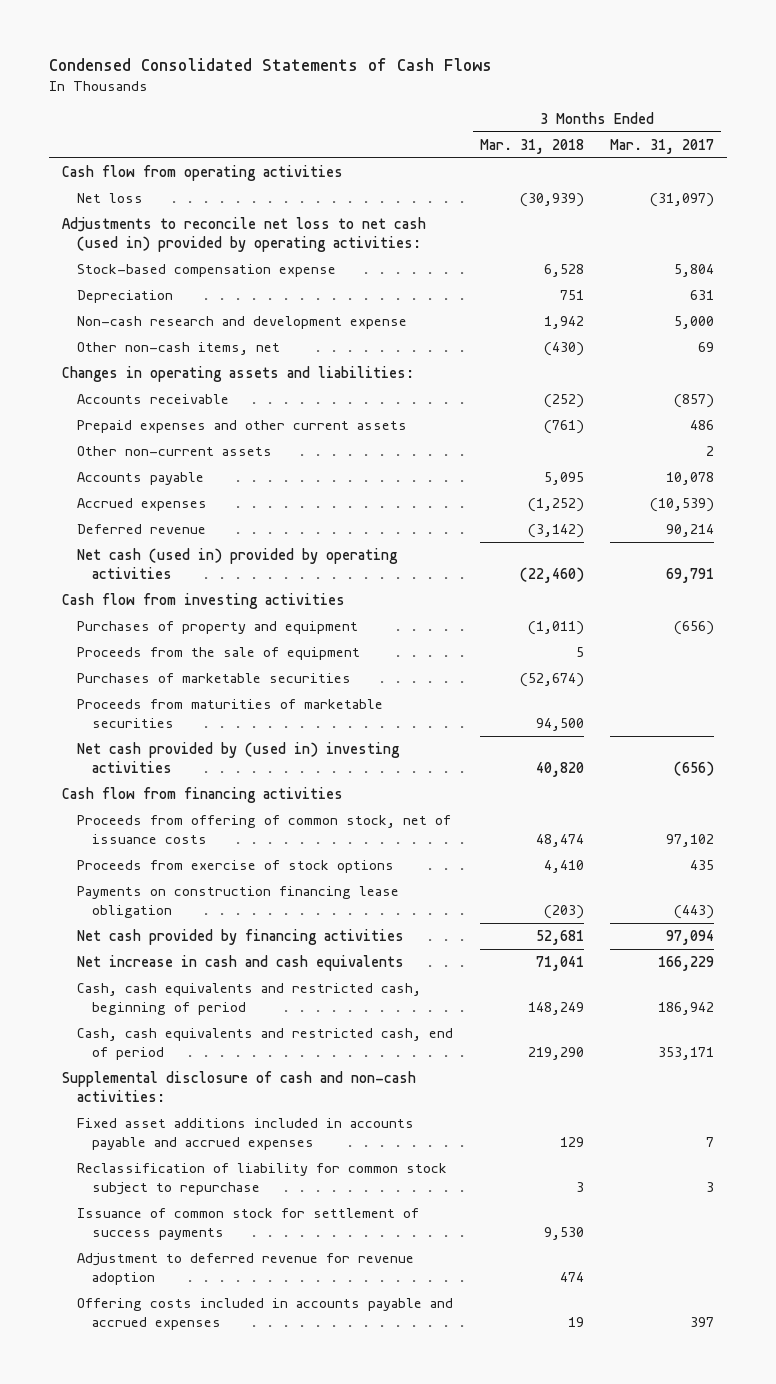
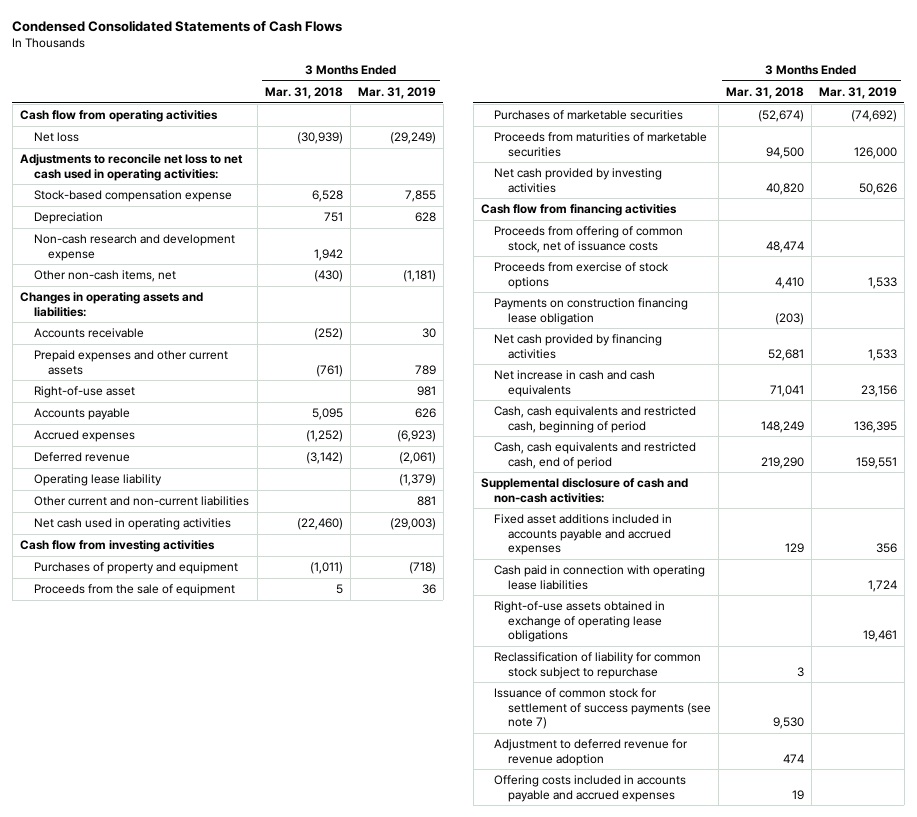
- | 3 Months Ended Mar. 31, 2018 | 3 Months Ended Mar. 31, 2017
+ | 3 Months Ended Mar. 31, 2018 | 3 Months Ended Mar. 31, 2019
- Adjustments to reconcile net loss to net cash (used in) provided by operating activities:
+ Adjustments to reconcile net loss to net cash used in operating activities:
- Other non-current assets | | 2
+ Right-of-use asset | | 981
- Net cash (used in) provided by operating activities | (22,460) | 69,791
+ Operating lease liability | | (1,379)
+ Other current and non-current liabilities | | 881
+ Net cash used in operating activities | (22,460) | (29,003)
- Net cash provided by (used in) investing activities | 40,820 | (656)
+ Net cash provided by investing activities | 40,820 | 50,626
+ Cash paid in connection with operating lease liabilities | | 1,724
+ Right-of-use assets obtained in exchange of operating lease obligations | | 19,461
- Issuance of common stock for settlement of success payments | 9,530 |
+ Issuance of common stock for settlement of success payments (see note 7) | 9,530 |

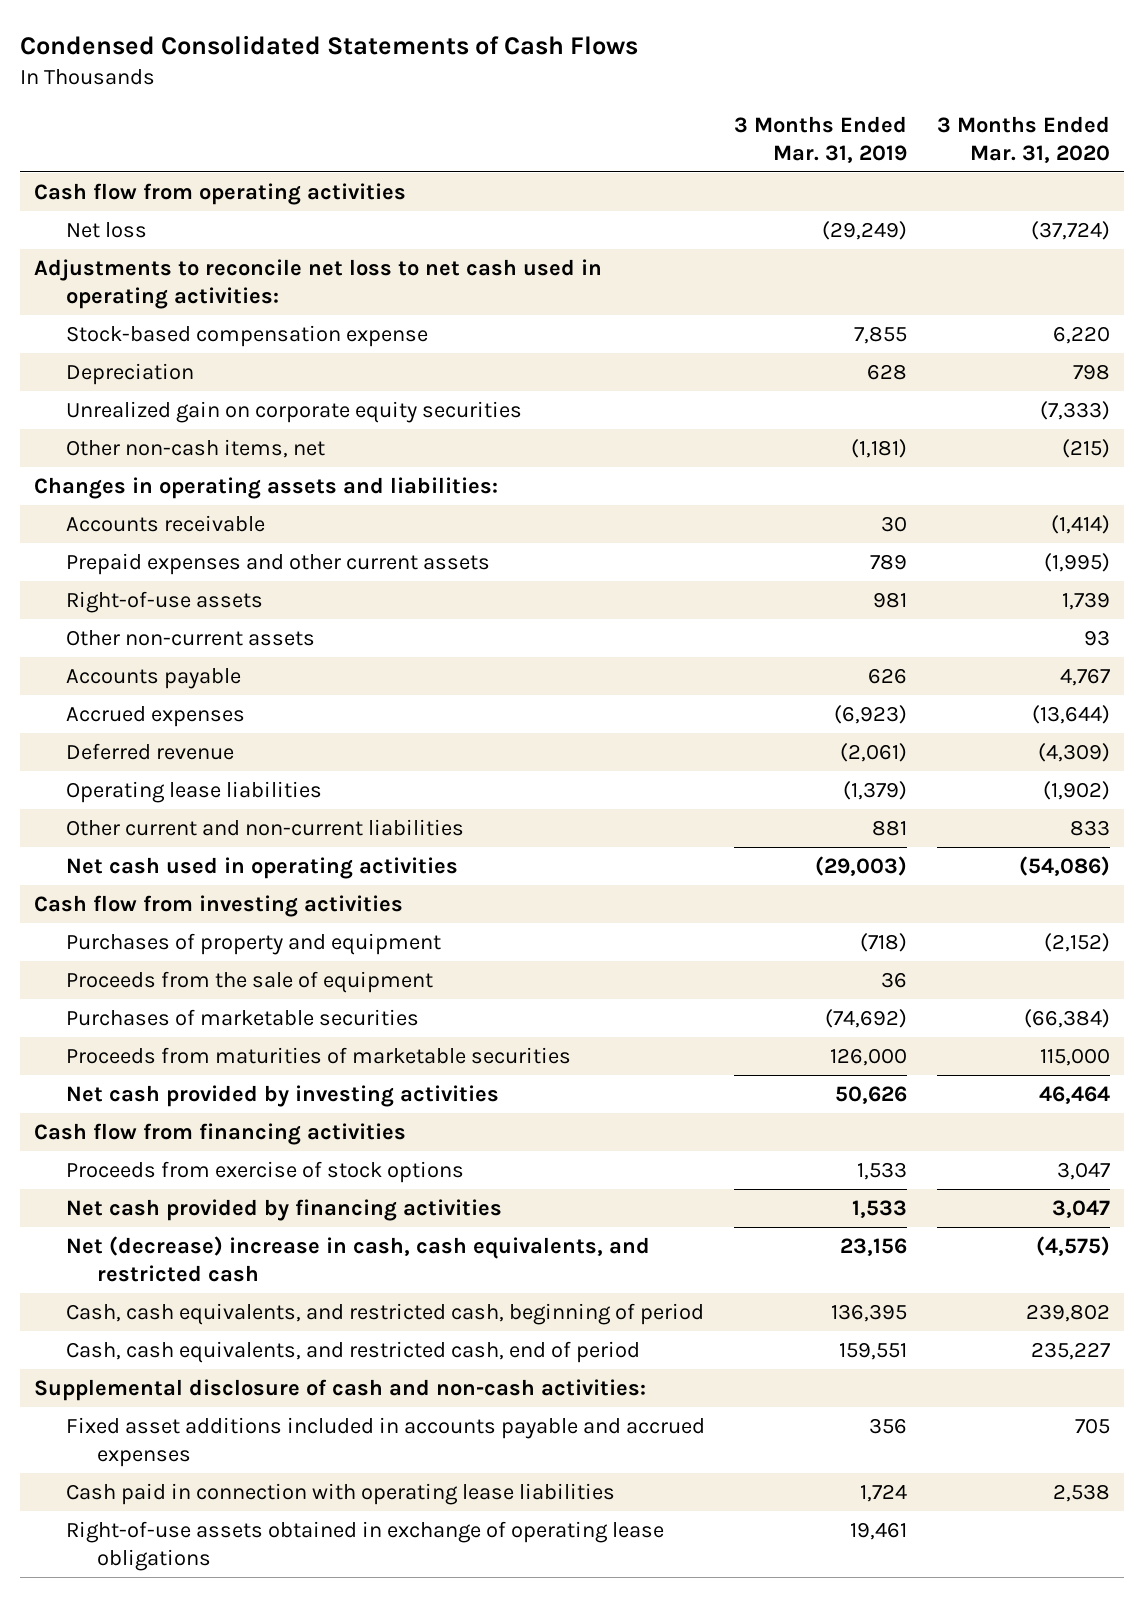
- | 3 Months Ended Mar. 31, 2018 | 3 Months Ended Mar. 31, 2019
+ | 3 Months Ended Mar. 31, 2019 | 3 Months Ended Mar. 31, 2020
- Non-cash research and development expense | 1,942 |
+ Unrealized gain on corporate equity securities | | (7,333)
- Right-of-use asset | | 981
+ Right-of-use assets | 981 | 1,739
+ Other non-current assets | | 93
- Operating lease liability | | (1,379)
+ Operating lease liabilities | (1,379) | (1,902)
- Proceeds from offering of common stock, net of issuance costs | 48,474 |
- Payments on construction financing lease obligation | (203) |
- Net increase in cash and cash equivalents | 71,041 | 23,156
- Cash, cash equivalents and restricted cash, beginning of period | 148,249 | 136,395
- Cash, cash equivalents and restricted cash, end of period | 219,290 | 159,551
+ Net (decrease) increase in cash, cash equivalents, and restricted cash | 23,156 | (4,575)
+ Cash, cash equivalents, and restricted cash, beginning of period | 136,395 | 239,802
+ Cash, cash equivalents, and restricted cash, end of period | 159,551 | 235,227
- Reclassification of liability for common stock subject to repurchase | 3 |
- Issuance of common stock for settlement of success payments (see note 7) | 9,530 |
- Adjustment to deferred revenue for revenue adoption | 474 |
- Offering costs included in accounts payable and accrued expenses | 19 |

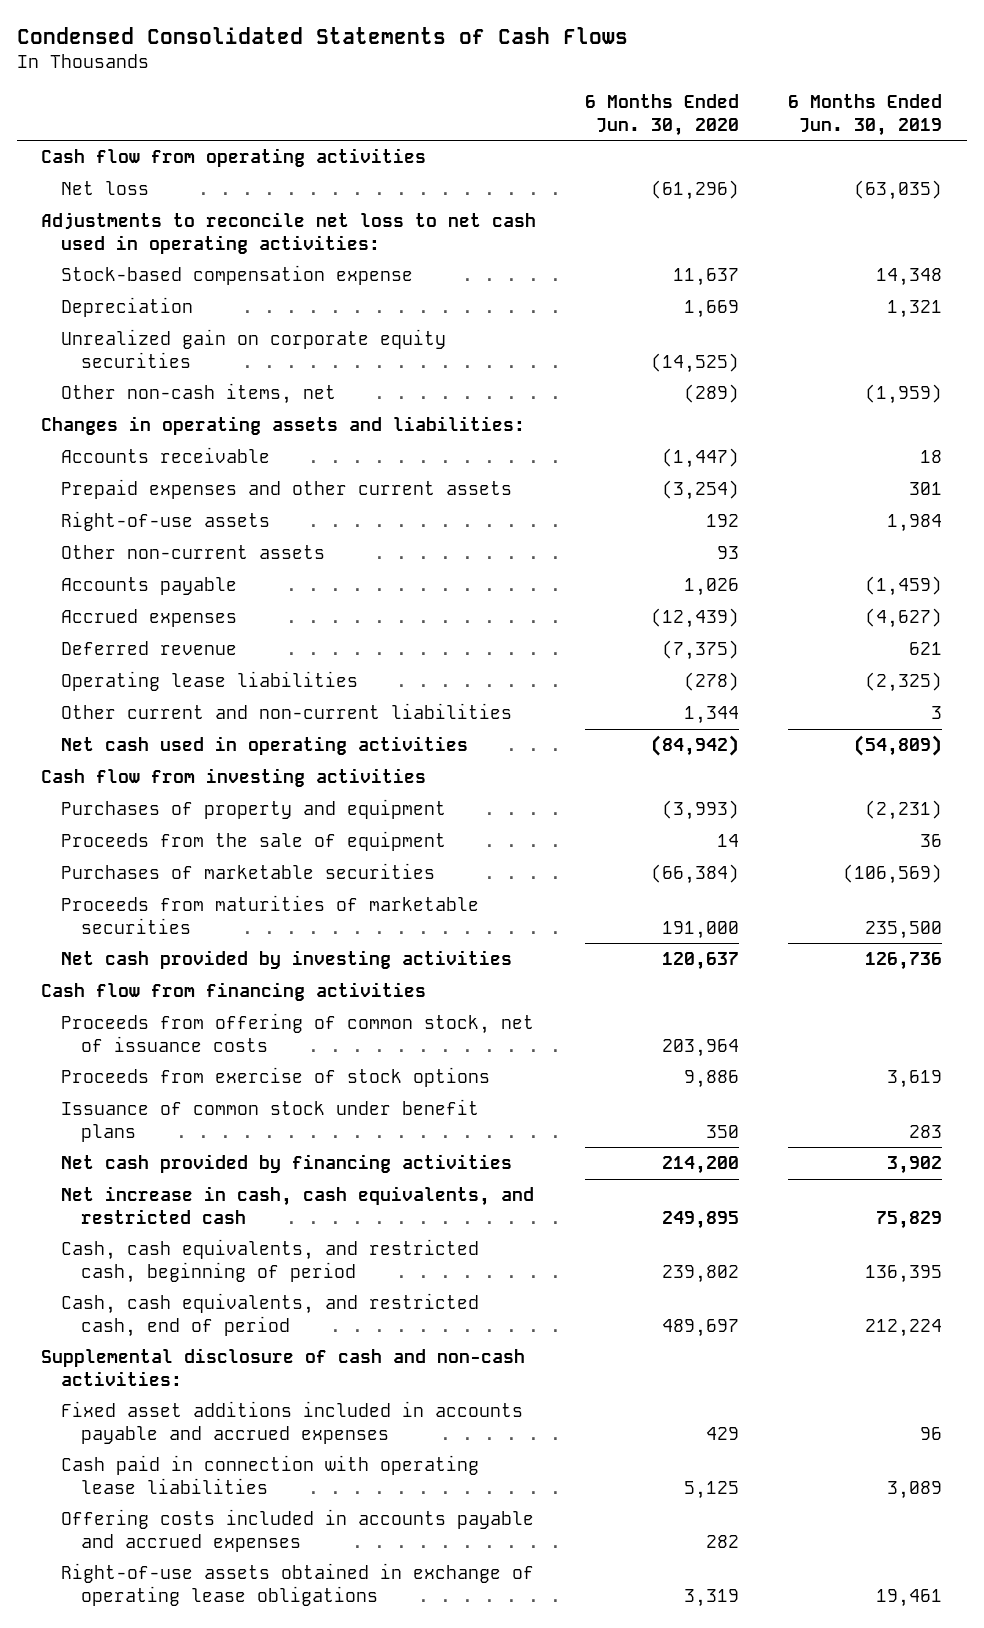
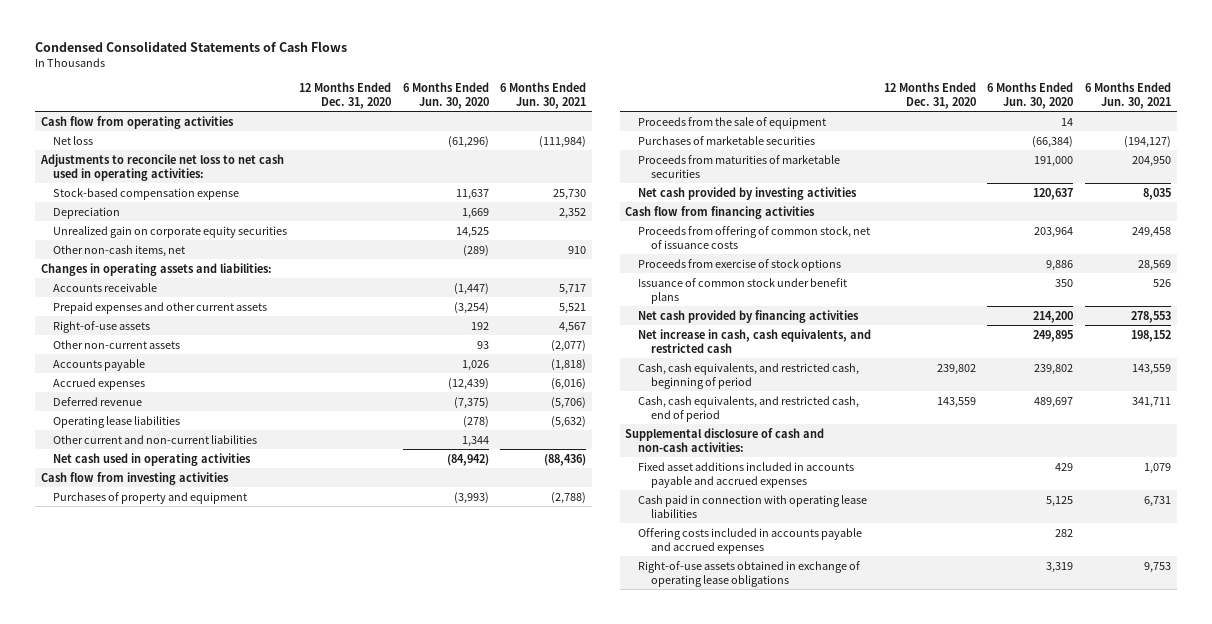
- | 6 Months Ended Jun. 30, 2020 | 6 Months Ended Jun. 30, 2019
+ | 12 Months Ended Dec. 31, 2020 | 6 Months Ended Jun. 30, 2020 | 6 Months Ended Jun. 30, 2021
- Unrealized gain on corporate equity securities | (14,525) |
+ Unrealized gain on corporate equity securities | | 14,525 |

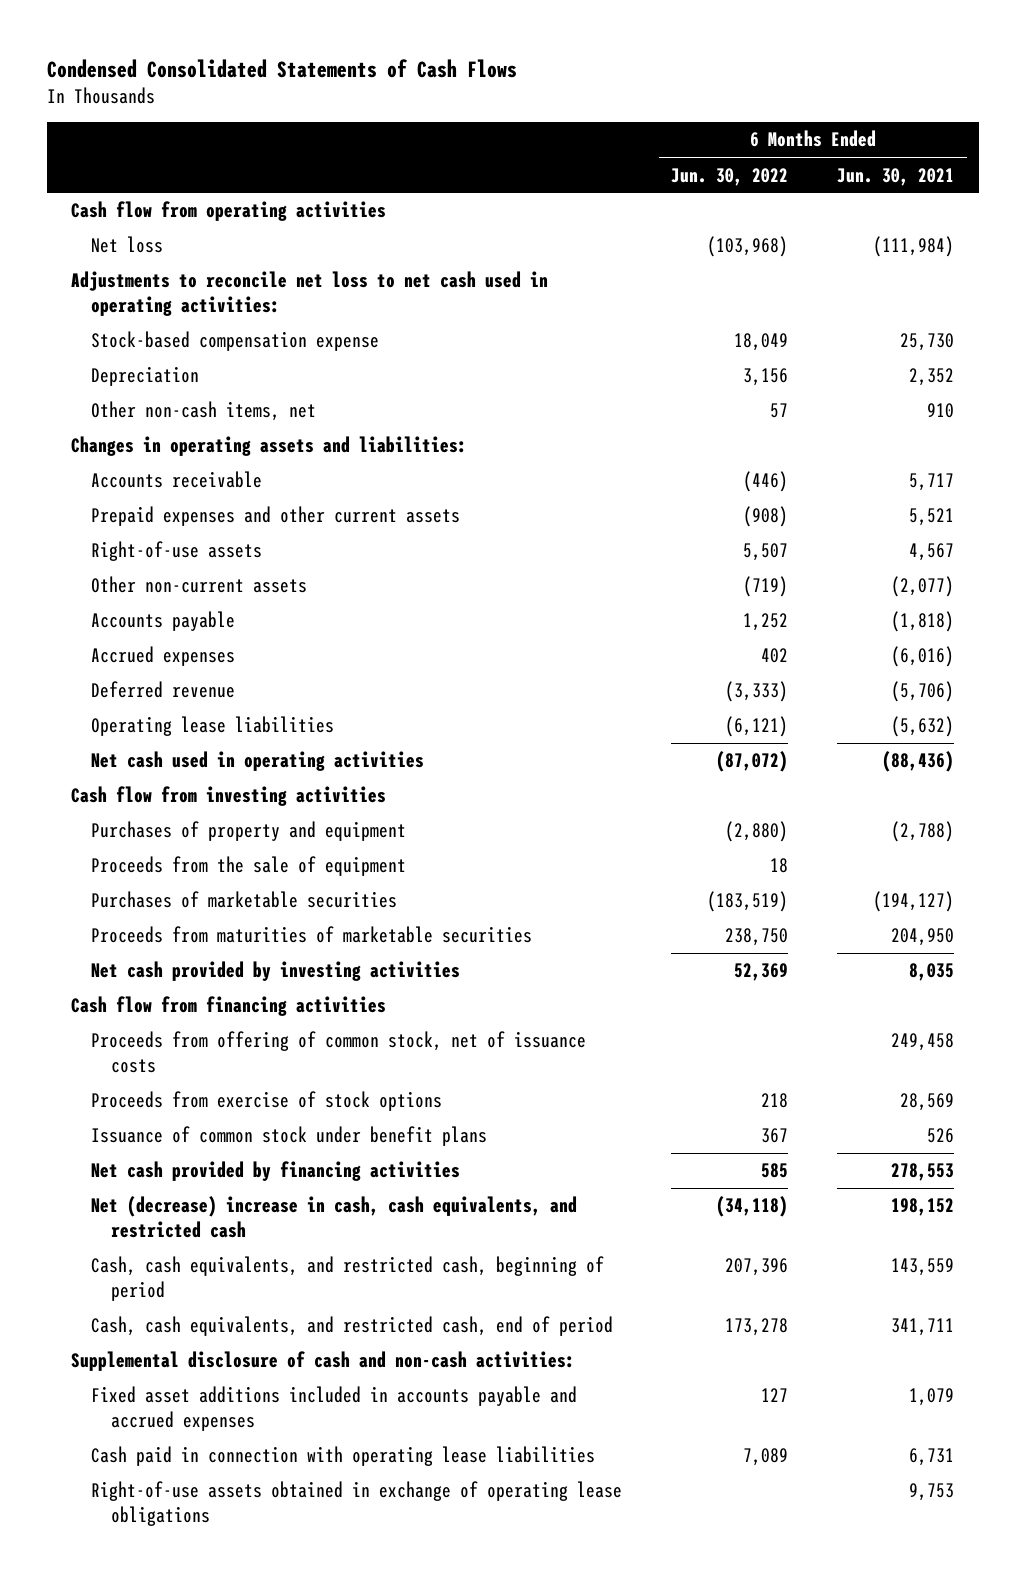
- | 12 Months Ended Dec. 31, 2020 | 6 Months Ended Jun. 30, 2020 | 6 Months Ended Jun. 30, 2021
+ | 6 Months Ended Jun. 30, 2022 | 6 Months Ended Jun. 30, 2021
- Unrealized gain on corporate equity securities | | 14,525 |
- Other current and non-current liabilities | | 1,344 |
- Net increase in cash, cash equivalents, and restricted cash | | 249,895 | 198,152
+ Net (decrease) increase in cash, cash equivalents, and restricted cash | (34,118) | 198,152
- Offering costs included in accounts payable and accrued expenses | | 282 |

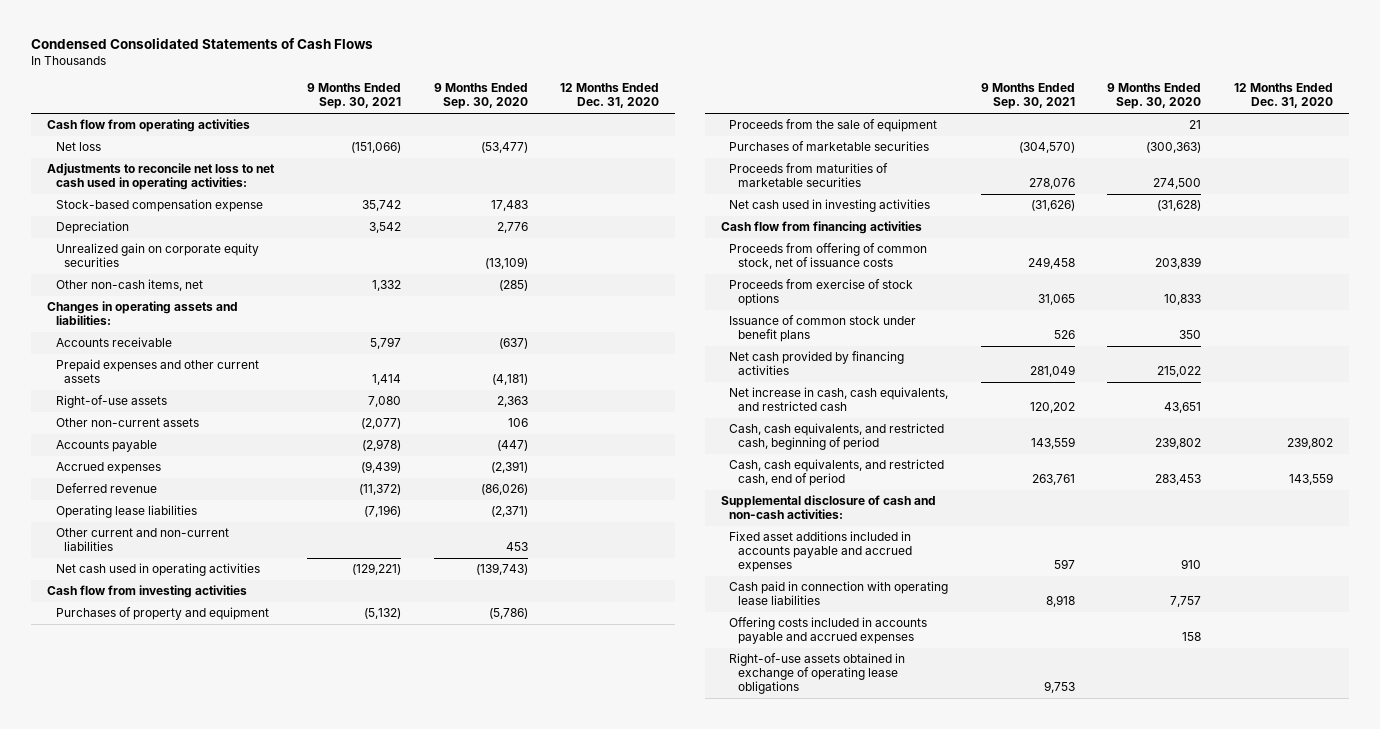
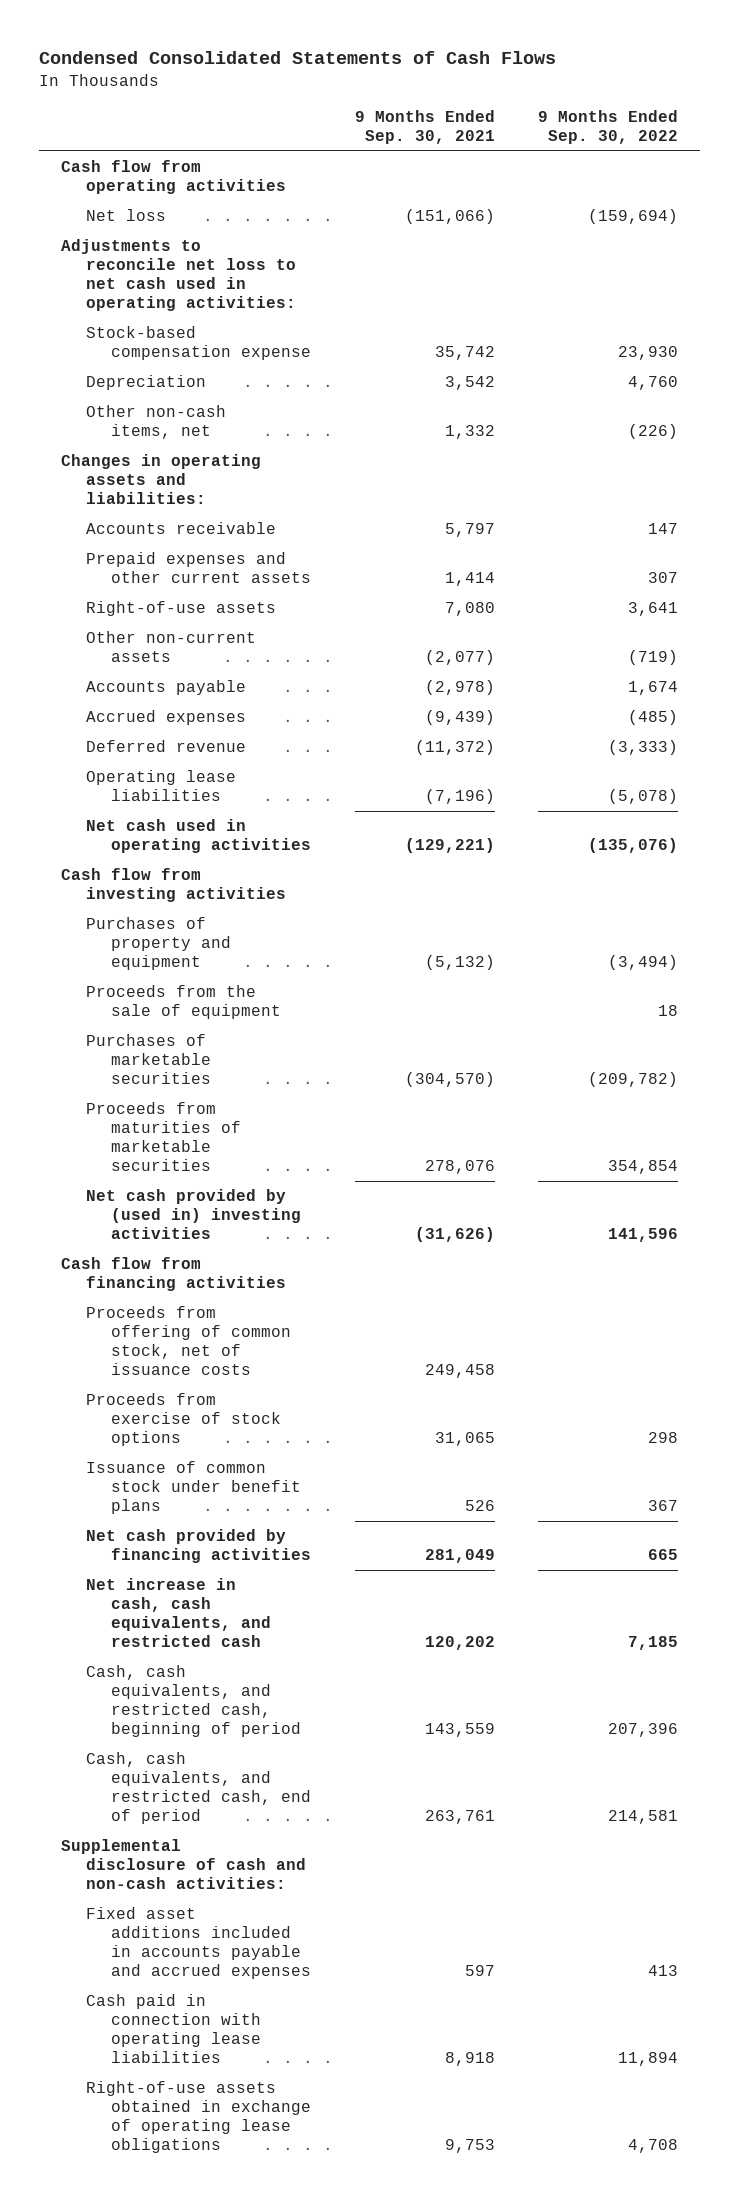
- | 9 Months Ended Sep. 30, 2021 | 9 Months Ended Sep. 30, 2020 | 12 Months Ended Dec. 31, 2020
+ | 9 Months Ended Sep. 30, 2021 | 9 Months Ended Sep. 30, 2022
- Unrealized gain on corporate equity securities | | (13,109) |
- Other current and non-current liabilities | | 453 |
- Net cash used in investing activities | (31,626) | (31,628) |
+ Net cash provided by (used in) investing activities | (31,626) | 141,596
- Offering costs included in accounts payable and accrued expenses | | 158 |

